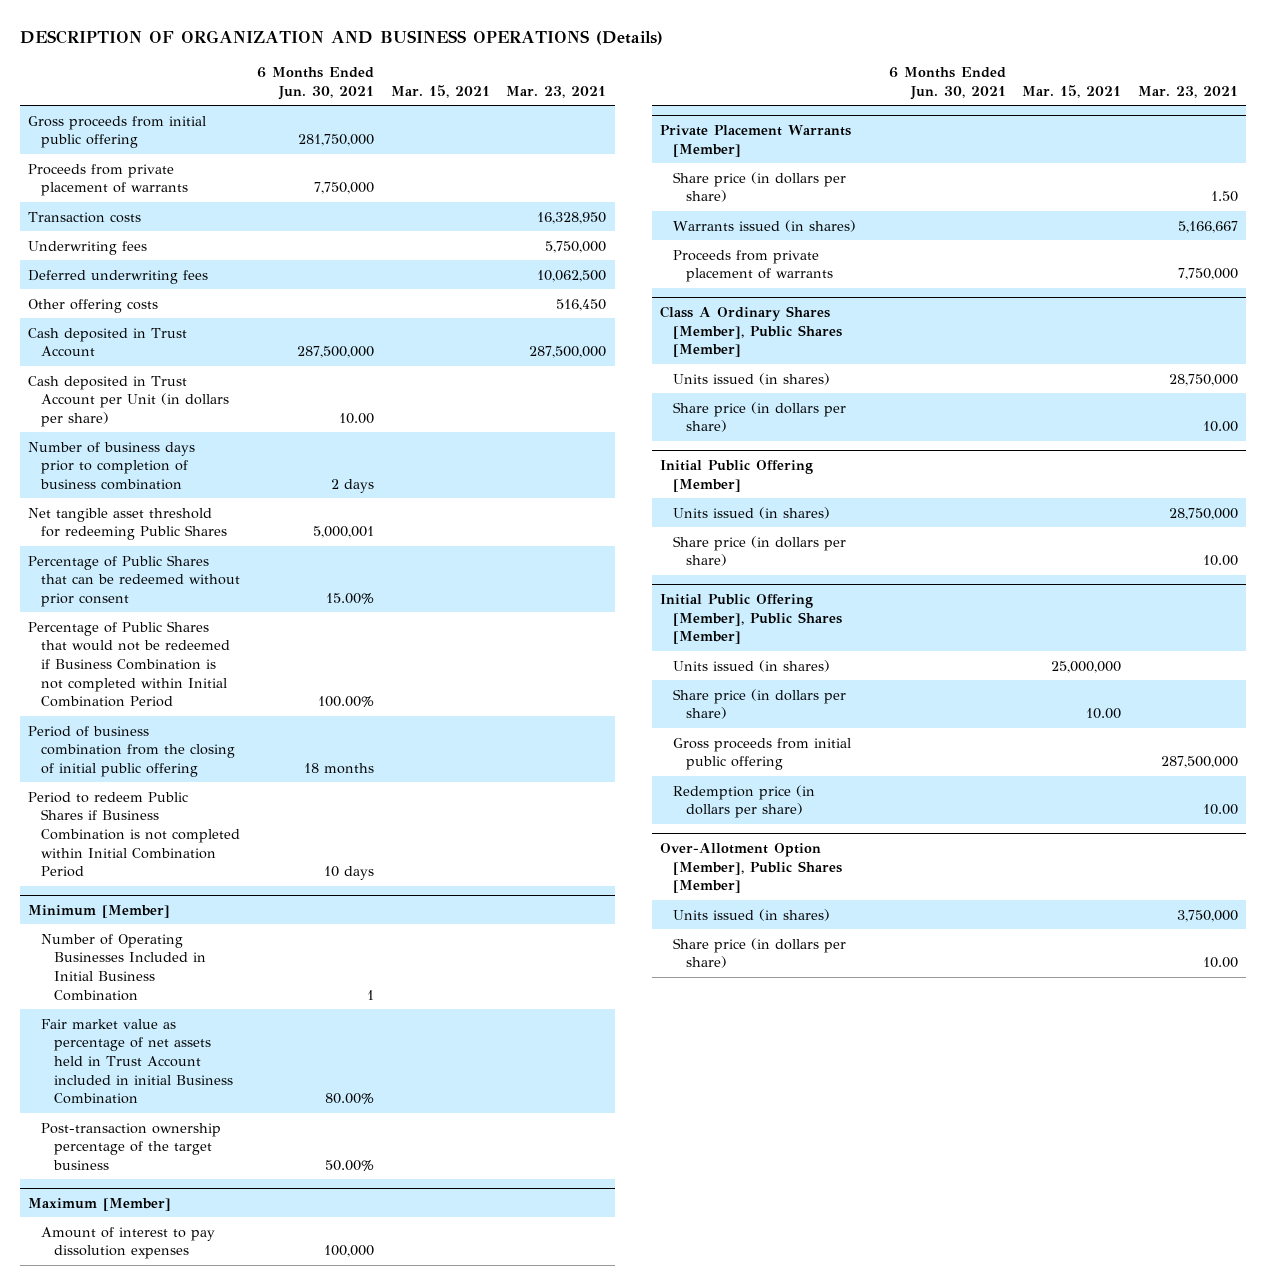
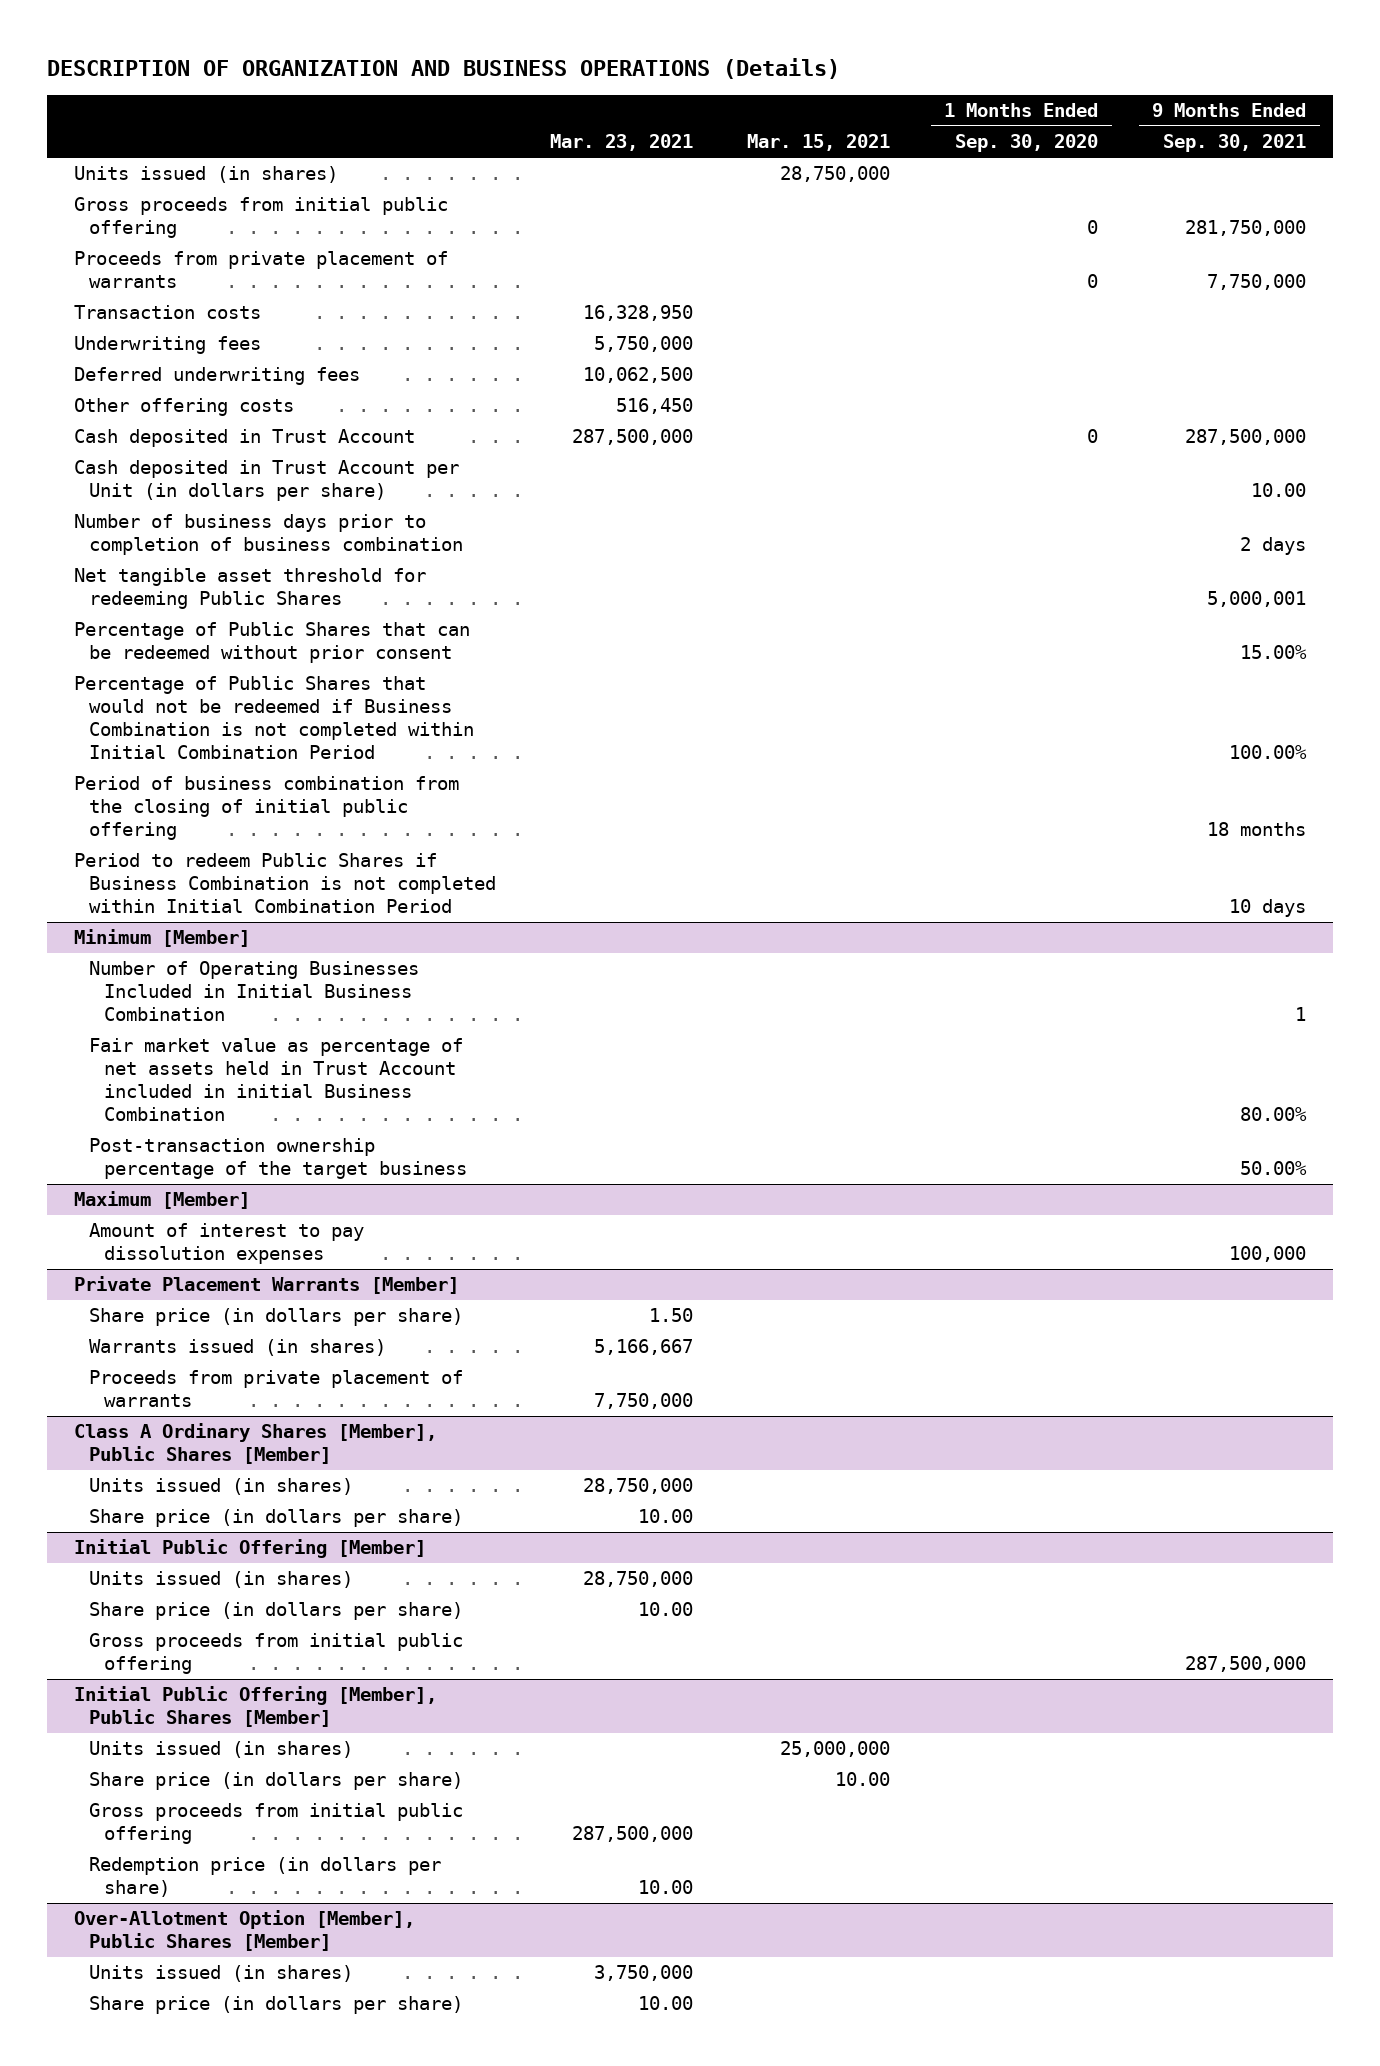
- | 6 Months Ended Jun. 30, 2021 | Mar. 15, 2021 | Mar. 23, 2021
+ | Mar. 23, 2021 | Mar. 15, 2021 | 1 Months Ended Sep. 30, 2020 | 9 Months Ended Sep. 30, 2021
+ Units issued (in shares) | | 28,750,000 | |
@ Initial Public Offering [Member]
+ Gross proceeds from initial public offering | | | | 287,500,000

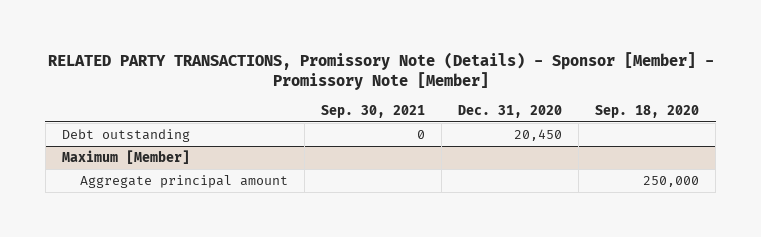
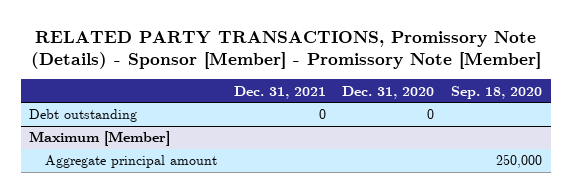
- | Sep. 30, 2021 | Dec. 31, 2020 | Sep. 18, 2020
+ | Dec. 31, 2021 | Dec. 31, 2020 | Sep. 18, 2020
- Debt outstanding | 0 | 20,450 |
+ Debt outstanding | 0 | 0 |

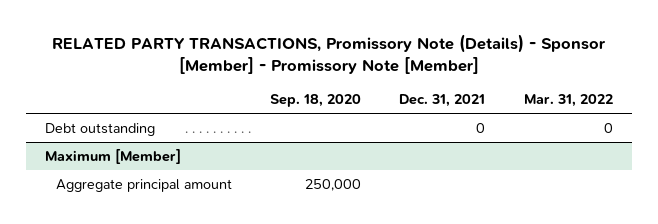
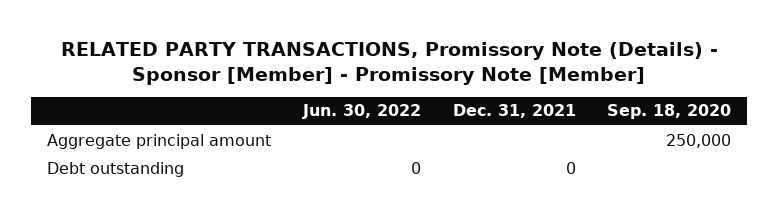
- | Sep. 18, 2020 | Dec. 31, 2021 | Mar. 31, 2022
+ | Jun. 30, 2022 | Dec. 31, 2021 | Sep. 18, 2020
+ Aggregate principal amount | | | 250,000
- Maximum [Member]
- Aggregate principal amount | 250,000 | |

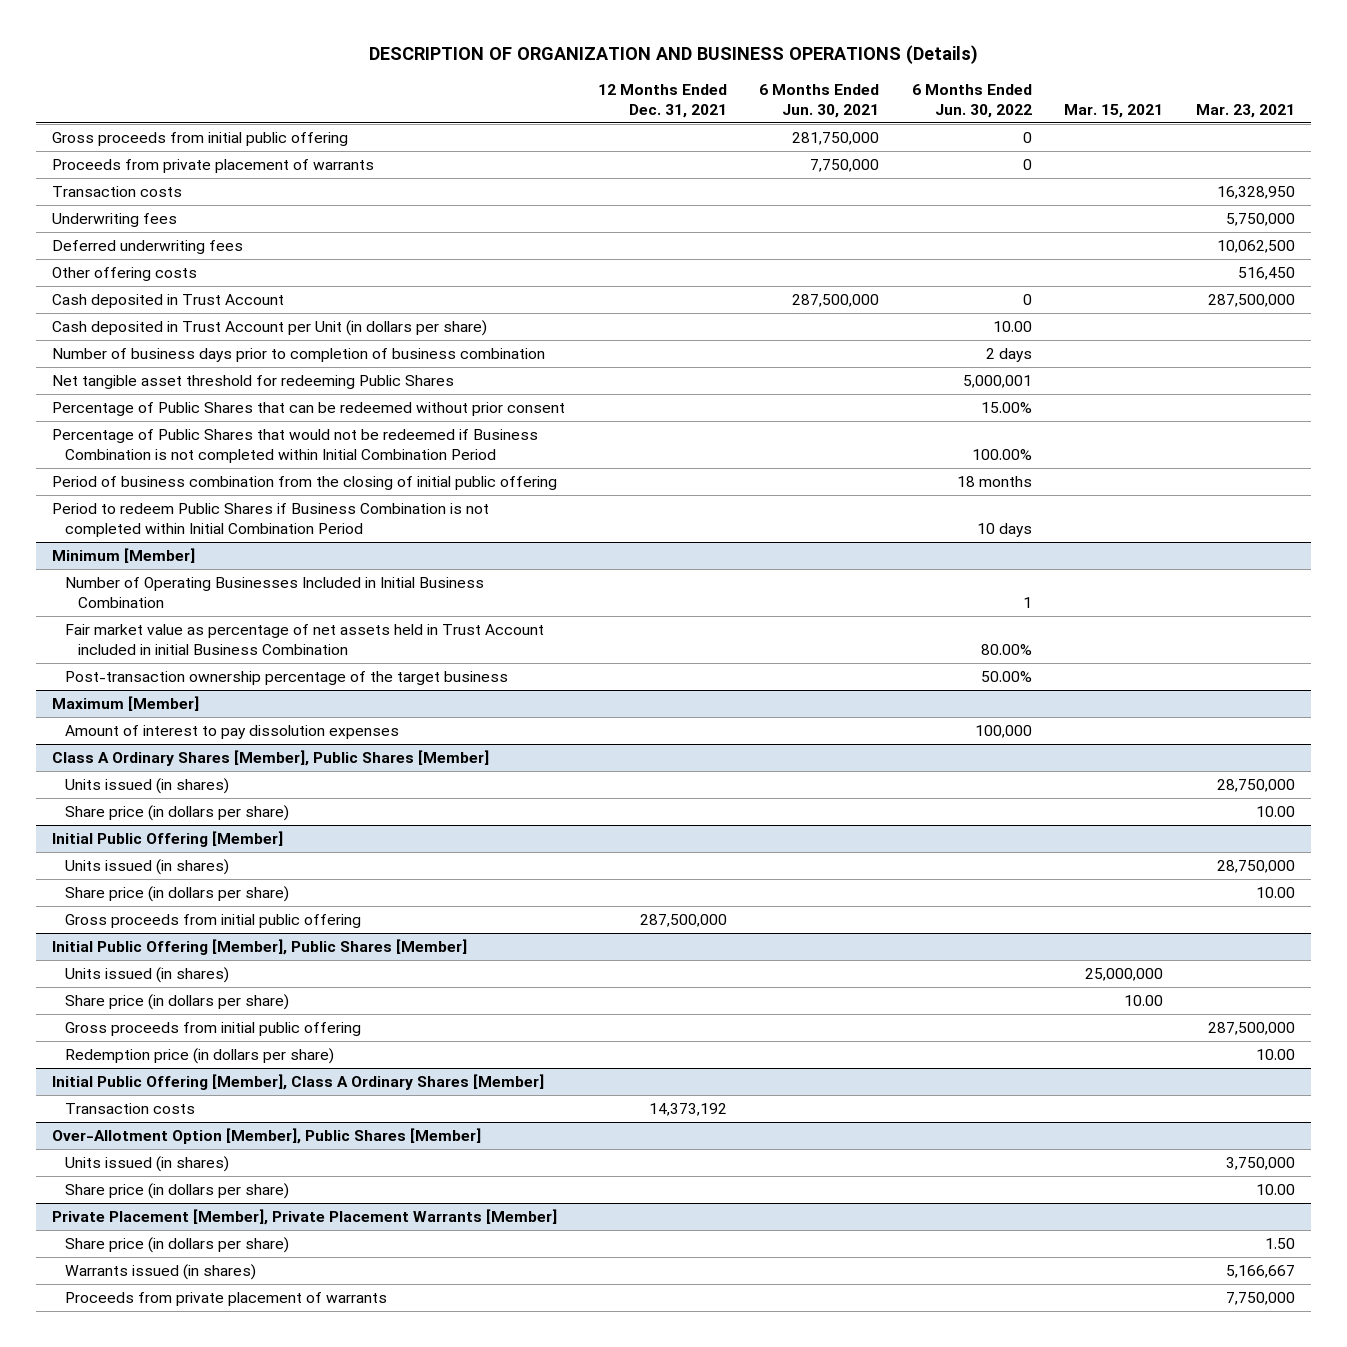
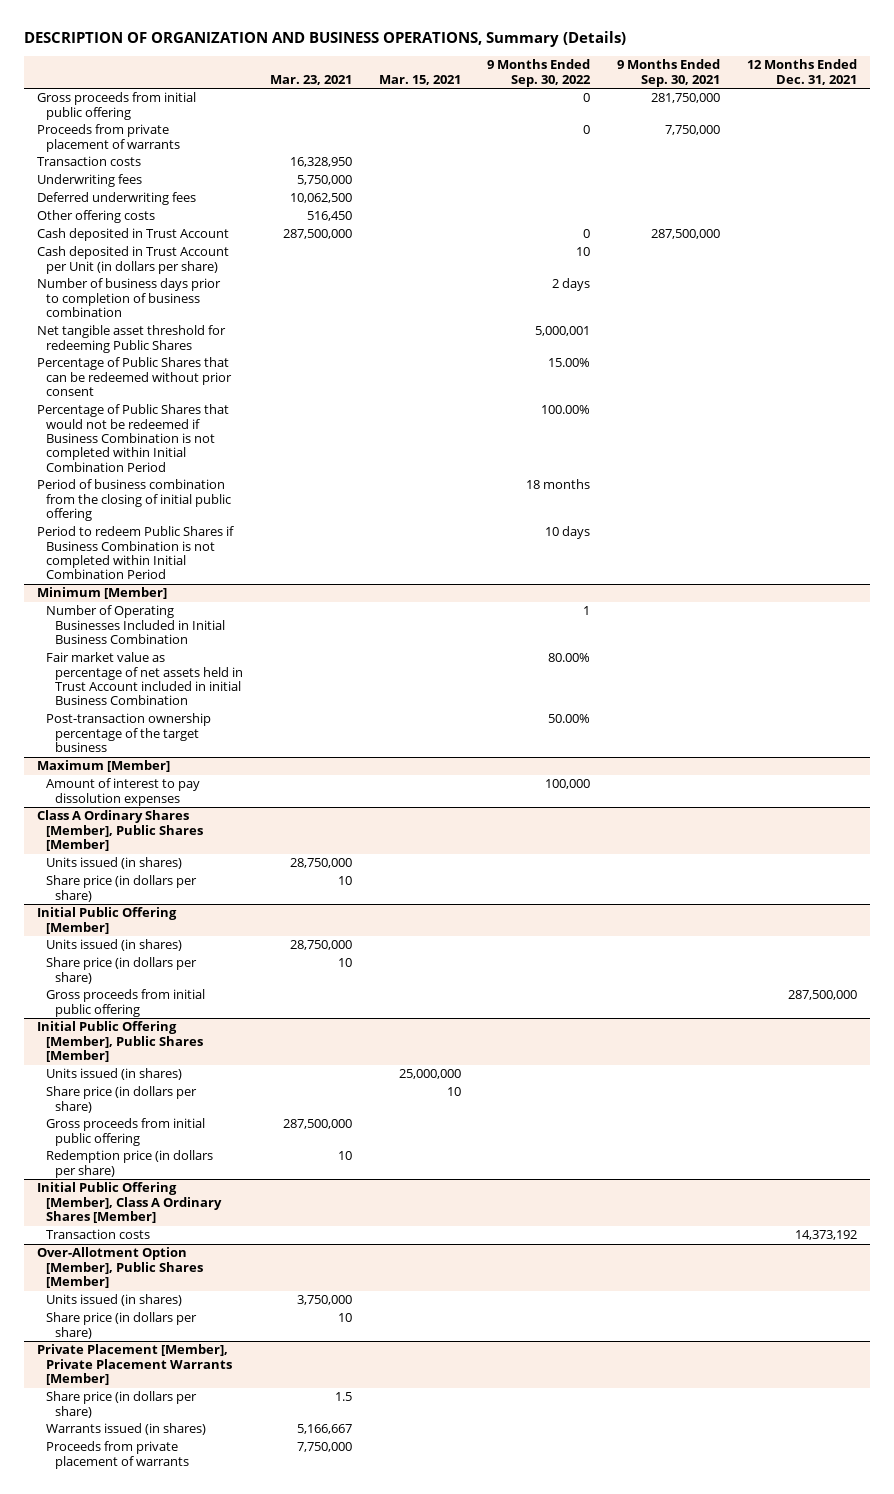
- DESCRIPTION OF ORGANIZATION AND BUSINESS OPERATIONS (Details)
+ DESCRIPTION OF ORGANIZATION AND BUSINESS OPERATIONS, Summary (Details)
- | 12 Months Ended Dec. 31, 2021 | 6 Months Ended Jun. 30, 2021 | 6 Months Ended Jun. 30, 2022 | Mar. 15, 2021 | Mar. 23, 2021
+ | Mar. 23, 2021 | Mar. 15, 2021 | 9 Months Ended Sep. 30, 2022 | 9 Months Ended Sep. 30, 2021 | 12 Months Ended Dec. 31, 2021
@ Class A Ordinary Shares [Member], Public Shares [Member]
- Share price (in dollars per share) | | | | | 10.00
+ Share price (in dollars per share) | 10 | | | |
@ Initial Public Offering [Member]
- Share price (in dollars per share) | | | | | 10.00
+ Share price (in dollars per share) | 10 | | | |
@ Initial Public Offering [Member], Public Shares [Member]
- Share price (in dollars per share) | | | | 10.00 |
+ Share price (in dollars per share) | | 10 | | |
- Redemption price (in dollars per share) | | | | | 10.00
+ Redemption price (in dollars per share) | 10 | | | |
@ Over-Allotment Option [Member], Public Shares [Member]
- Share price (in dollars per share) | | | | | 10.00
+ Share price (in dollars per share) | 10 | | | |
@ Private Placement [Member], Private Placement Warrants [Member]
- Share price (in dollars per share) | | | | | 1.50
+ Share price (in dollars per share) | 1.5 | | | |

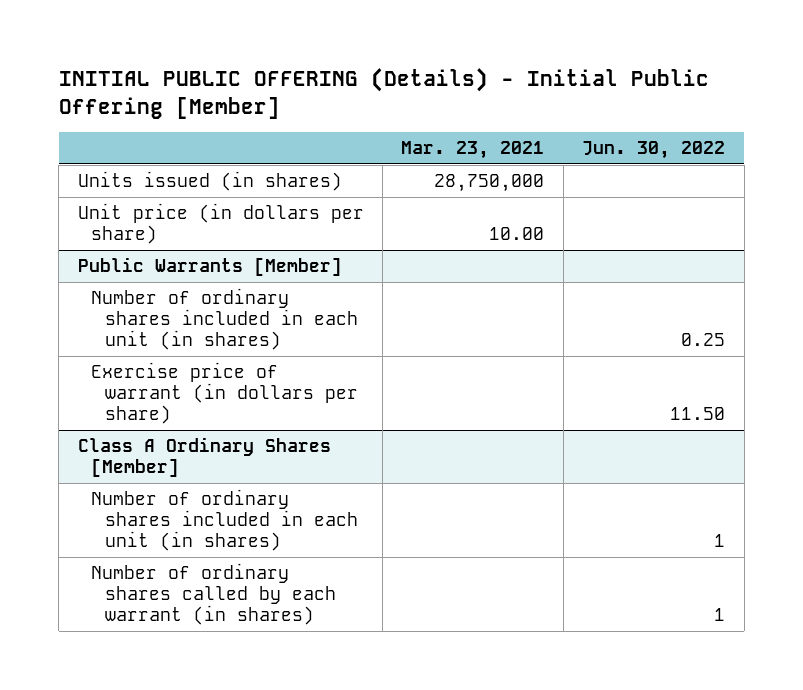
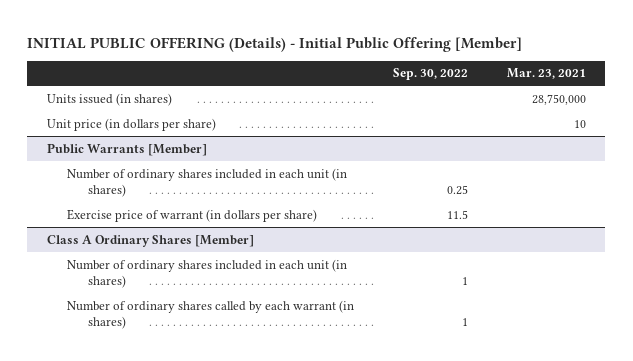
- | Mar. 23, 2021 | Jun. 30, 2022
+ | Sep. 30, 2022 | Mar. 23, 2021
- Unit price (in dollars per share) | 10.00 |
+ Unit price (in dollars per share) | | 10

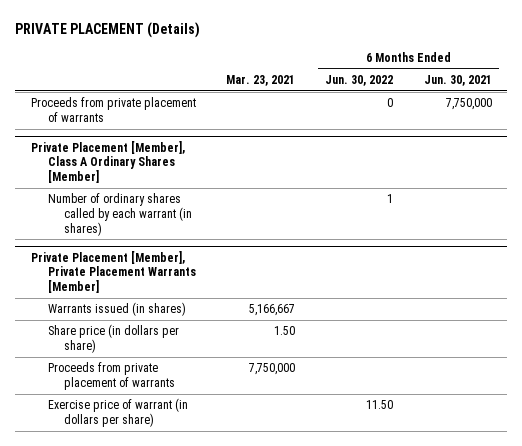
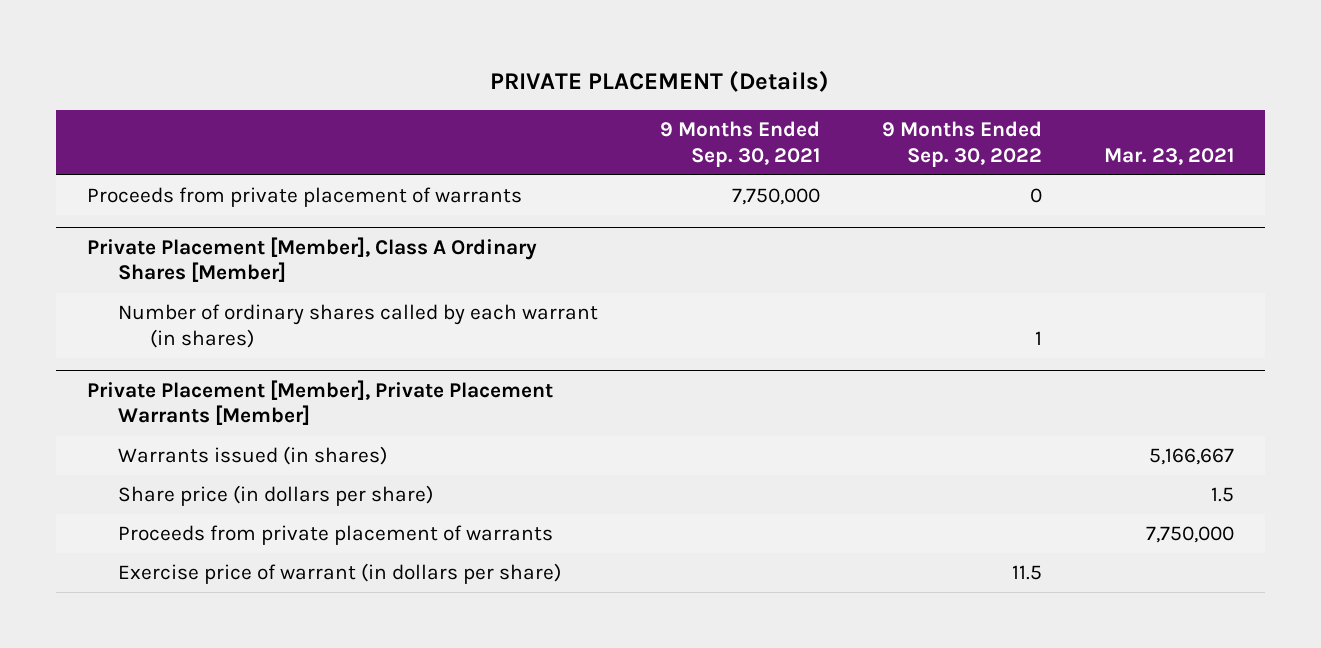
- | Mar. 23, 2021 | 6 Months Ended Jun. 30, 2022 | 6 Months Ended Jun. 30, 2021
+ | 9 Months Ended Sep. 30, 2021 | 9 Months Ended Sep. 30, 2022 | Mar. 23, 2021
@ Private Placement [Member], Private Placement Warrants [Member]
- Share price (in dollars per share) | 1.50 | |
+ Share price (in dollars per share) | | | 1.5

